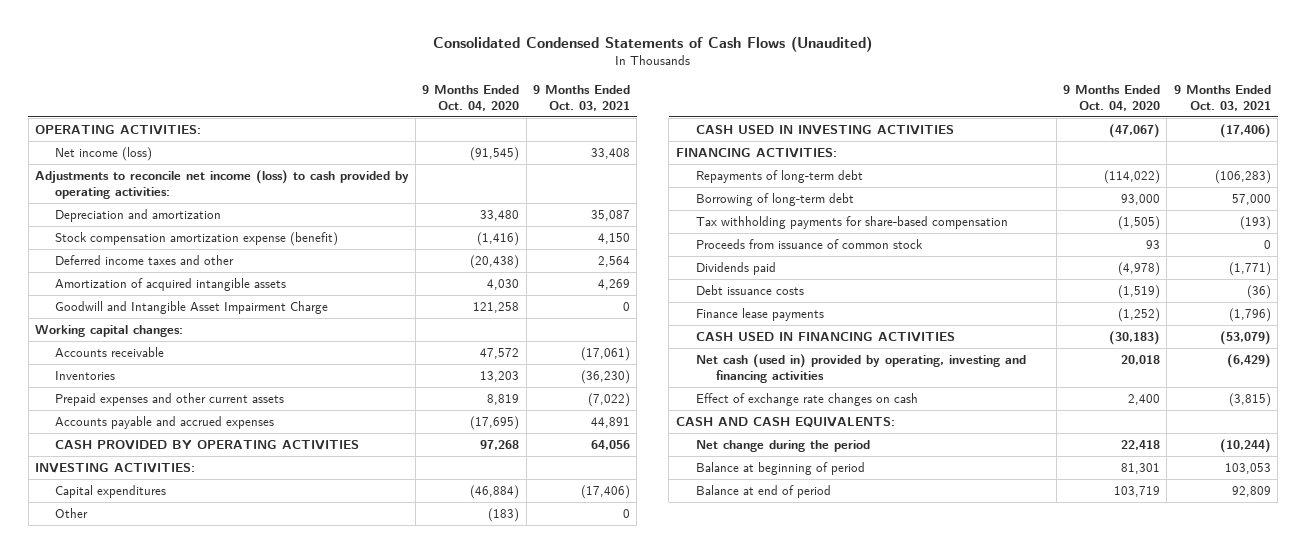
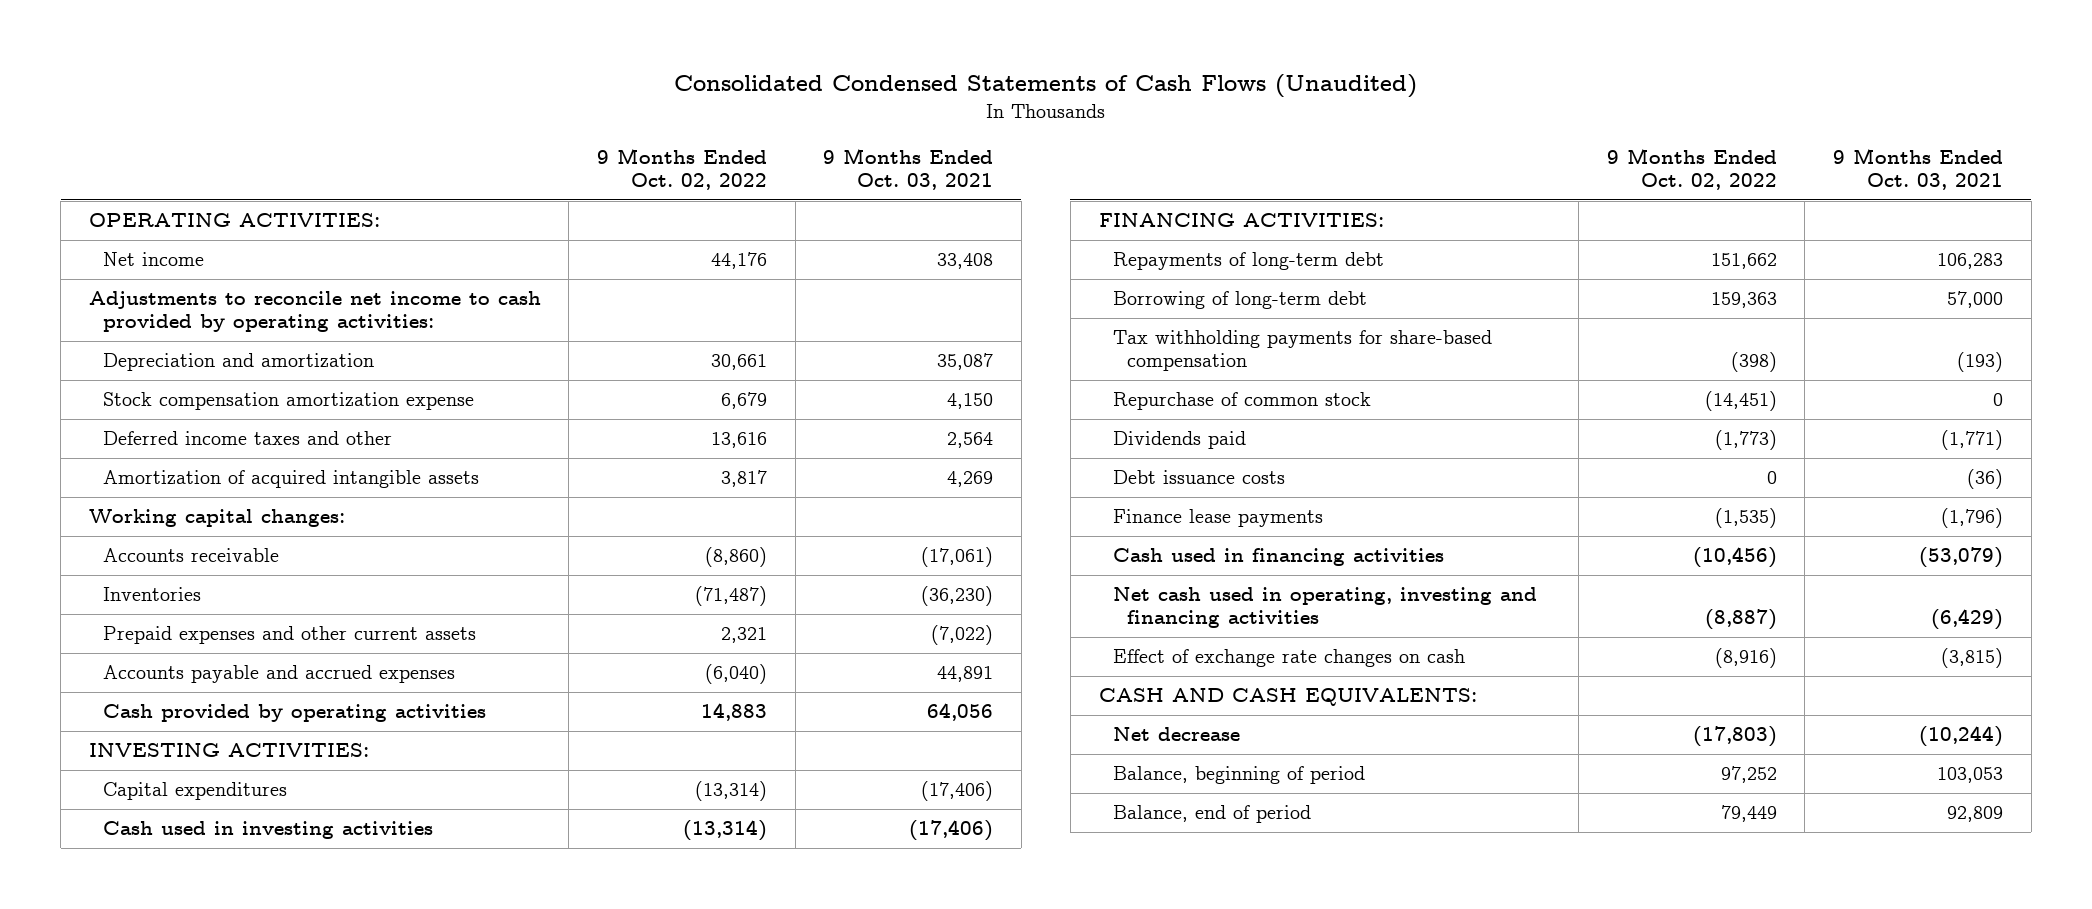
- | 9 Months Ended Oct. 04, 2020 | 9 Months Ended Oct. 03, 2021
+ | 9 Months Ended Oct. 02, 2022 | 9 Months Ended Oct. 03, 2021
- Net income (loss) | (91,545) | 33,408
- Adjustments to reconcile net income (loss) to cash provided by operating activities:
+ Net income | 44,176 | 33,408
+ Adjustments to reconcile net income to cash provided by operating activities:
- Stock compensation amortization expense (benefit) | (1,416) | 4,150
+ Stock compensation amortization expense | 6,679 | 4,150
- Goodwill and Intangible Asset Impairment Charge | 121,258 | 0
- CASH PROVIDED BY OPERATING ACTIVITIES | 97,268 | 64,056
+ Cash provided by operating activities | 14,883 | 64,056
- Other | (183) | 0
- CASH USED IN INVESTING ACTIVITIES | (47,067) | (17,406)
+ Cash used in investing activities | (13,314) | (17,406)
- Repayments of long-term debt | (114,022) | (106,283)
+ Repayments of long-term debt | 151,662 | 106,283
- Proceeds from issuance of common stock | 93 | 0
+ Repurchase of common stock | (14,451) | 0
- CASH USED IN FINANCING ACTIVITIES | (30,183) | (53,079)
- Net cash (used in) provided by operating, investing and financing activities | 20,018 | (6,429)
+ Cash used in financing activities | (10,456) | (53,079)
+ Net cash used in operating, investing and financing activities | (8,887) | (6,429)
- Net change during the period | 22,418 | (10,244)
- Balance at beginning of period | 81,301 | 103,053
- Balance at end of period | 103,719 | 92,809
+ Net decrease | (17,803) | (10,244)
+ Balance, beginning of period | 97,252 | 103,053
+ Balance, end of period | 79,449 | 92,809

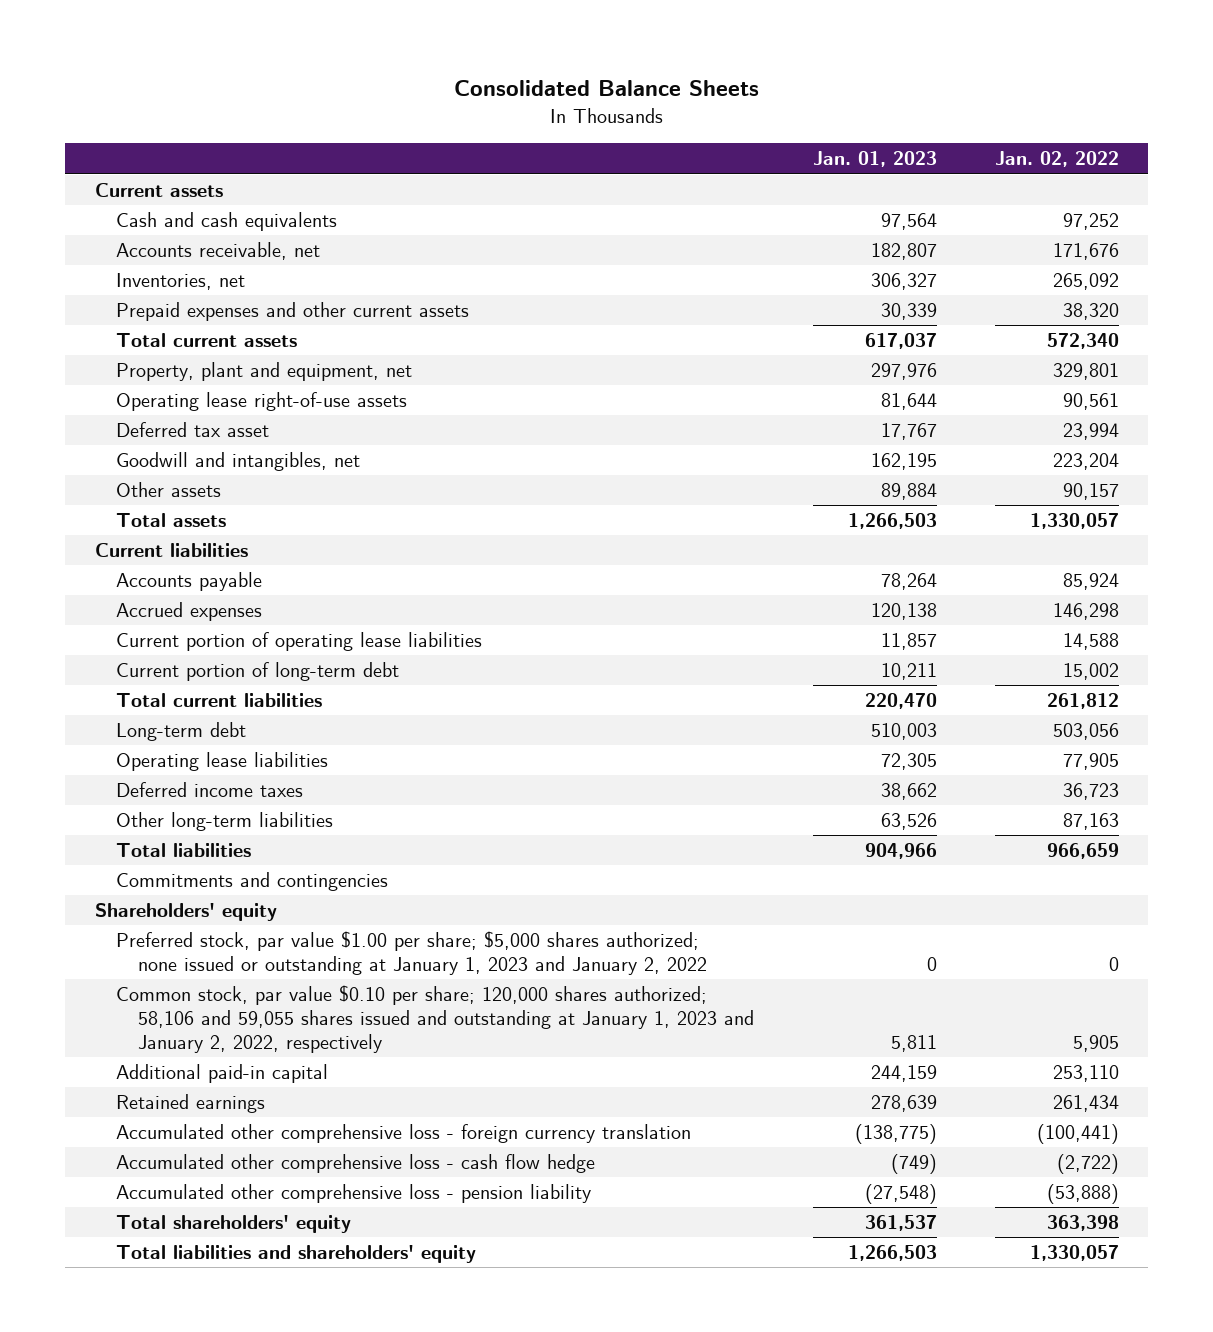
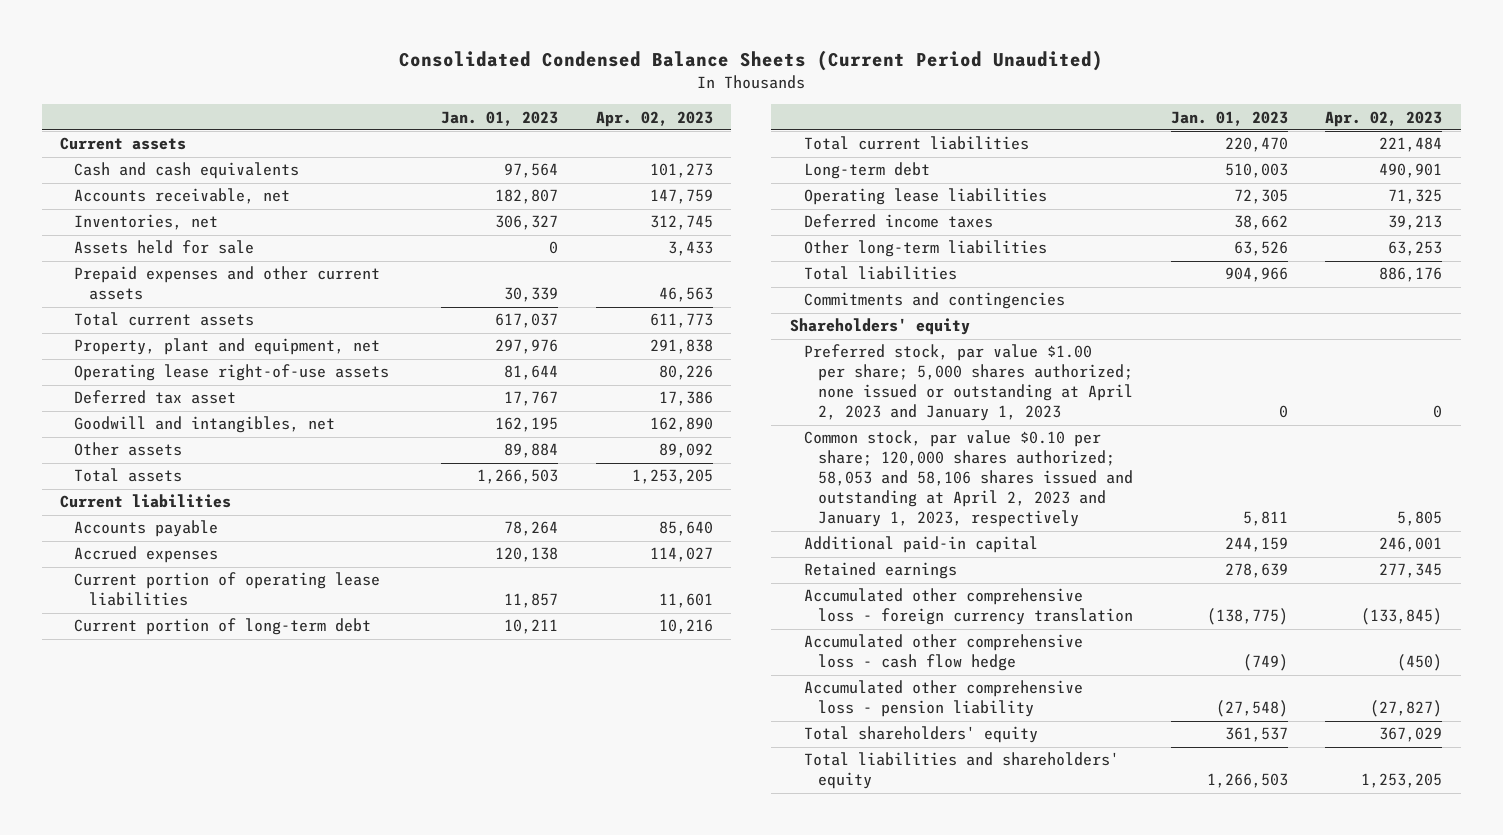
- Consolidated Balance Sheets
+ Consolidated Condensed Balance Sheets (Current Period Unaudited)
- | Jan. 01, 2023 | Jan. 02, 2022
+ | Jan. 01, 2023 | Apr. 02, 2023
+ Assets held for sale | 0 | 3,433
- Preferred stock, par value $1.00 per share; $5,000 shares authorized; none issued or outstanding at January 1, 2023 and January 2, 2022 | 0 | 0
- Common stock, par value $0.10 per share; 120,000 shares authorized; 58,106 and 59,055 shares issued and outstanding at January 1, 2023 and January 2, 2022, respectively | 5,811 | 5,905
+ Preferred stock, par value $1.00 per share; 5,000 shares authorized; none issued or outstanding at April 2, 2023 and January 1, 2023 | 0 | 0
+ Common stock, par value $0.10 per share; 120,000 shares authorized; 58,053 and 58,106 shares issued and outstanding at April 2, 2023 and January 1, 2023, respectively | 5,811 | 5,805

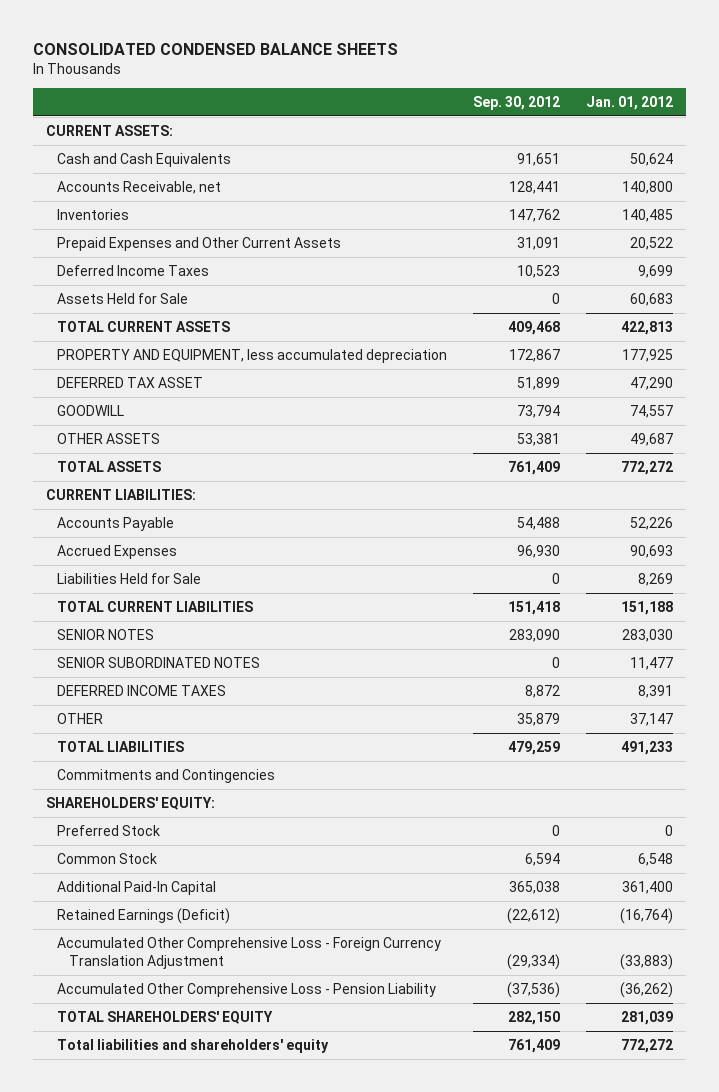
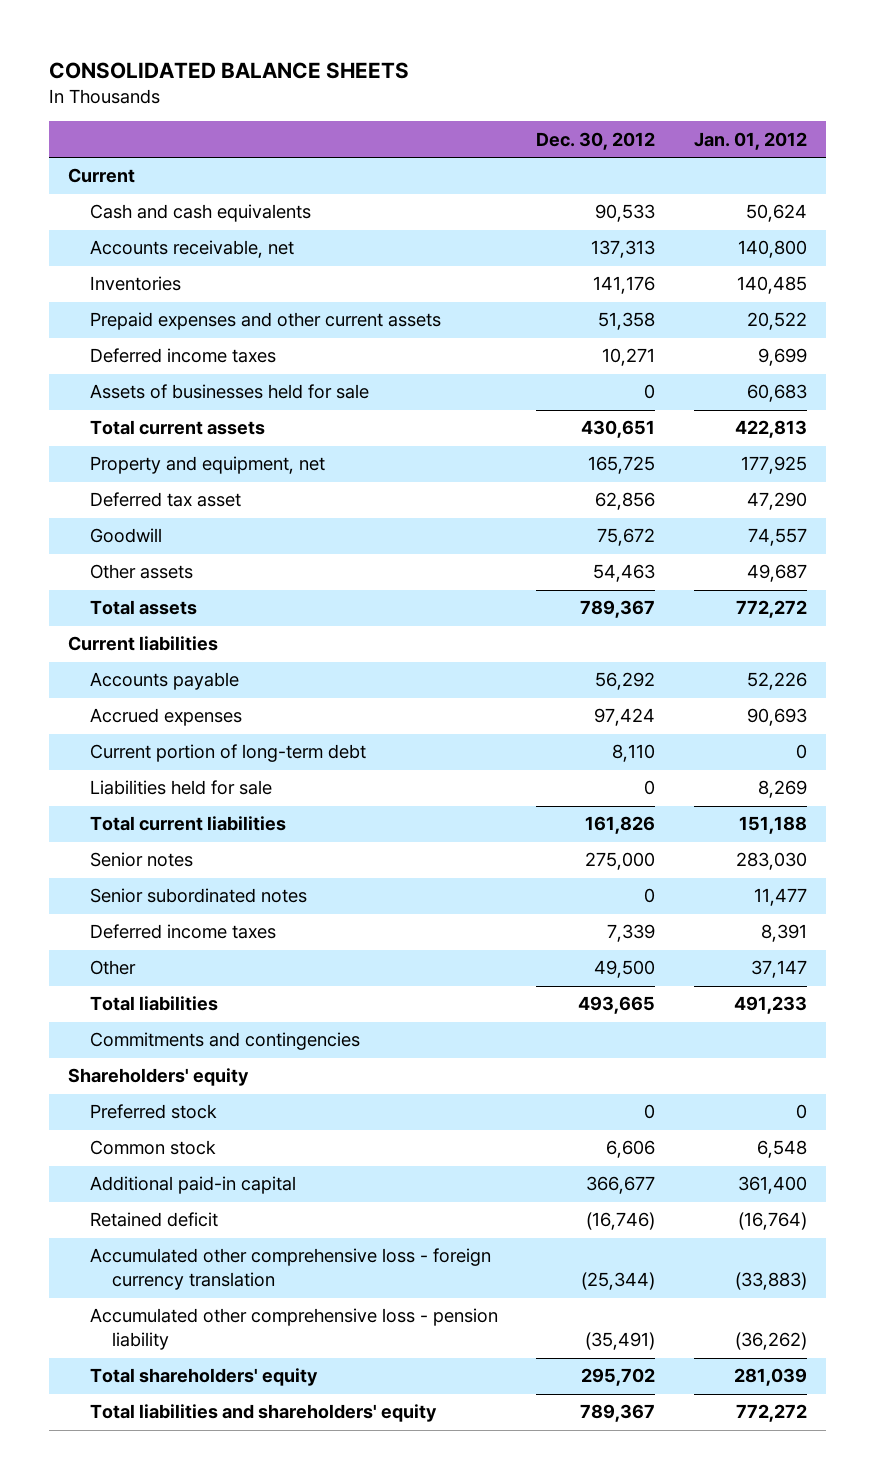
- CONSOLIDATED CONDENSED BALANCE SHEETS
+ CONSOLIDATED BALANCE SHEETS
- | Sep. 30, 2012 | Jan. 01, 2012
+ | Dec. 30, 2012 | Jan. 01, 2012
- CURRENT ASSETS:
- Cash and Cash Equivalents | 91,651 | 50,624
- Accounts Receivable, net | 128,441 | 140,800
+ Current
+ Cash and cash equivalents | 90,533 | 50,624
+ Accounts receivable, net | 137,313 | 140,800
- Prepaid Expenses and Other Current Assets | 31,091 | 20,522
- Deferred Income Taxes | 10,523 | 9,699
- Assets Held for Sale | 0 | 60,683
- TOTAL CURRENT ASSETS | 409,468 | 422,813
- PROPERTY AND EQUIPMENT, less accumulated depreciation | 172,867 | 177,925
- DEFERRED TAX ASSET | 51,899 | 47,290
- GOODWILL | 73,794 | 74,557
- OTHER ASSETS | 53,381 | 49,687
- TOTAL ASSETS | 761,409 | 772,272
- CURRENT LIABILITIES:
- Accounts Payable | 54,488 | 52,226
- Accrued Expenses | 96,930 | 90,693
- Liabilities Held for Sale | 0 | 8,269
- TOTAL CURRENT LIABILITIES | 151,418 | 151,188
- SENIOR NOTES | 283,090 | 283,030
- SENIOR SUBORDINATED NOTES | 0 | 11,477
- DEFERRED INCOME TAXES | 8,872 | 8,391
- OTHER | 35,879 | 37,147
- TOTAL LIABILITIES | 479,259 | 491,233
- Commitments and Contingencies
- SHAREHOLDERS' EQUITY:
- Preferred Stock | 0 | 0
- Common Stock | 6,594 | 6,548
- Additional Paid-In Capital | 365,038 | 361,400
- Retained Earnings (Deficit) | (22,612) | (16,764)
- Accumulated Other Comprehensive Loss - Foreign Currency Translation Adjustment | (29,334) | (33,883)
- Accumulated Other Comprehensive Loss - Pension Liability | (37,536) | (36,262)
- TOTAL SHAREHOLDERS' EQUITY | 282,150 | 281,039
+ Prepaid expenses and other current assets | 51,358 | 20,522
+ Deferred income taxes | 10,271 | 9,699
+ Assets of businesses held for sale | 0 | 60,683
+ Total current assets | 430,651 | 422,813
+ Property and equipment, net | 165,725 | 177,925
+ Deferred tax asset | 62,856 | 47,290
+ Goodwill | 75,672 | 74,557
+ Other assets | 54,463 | 49,687
+ Total assets | 789,367 | 772,272
+ Current liabilities
+ Accounts payable | 56,292 | 52,226
+ Accrued expenses | 97,424 | 90,693
+ Current portion of long-term debt | 8,110 | 0
+ Liabilities held for sale | 0 | 8,269
+ Total current liabilities | 161,826 | 151,188
+ Senior notes | 275,000 | 283,030
+ Senior subordinated notes | 0 | 11,477
+ Deferred income taxes | 7,339 | 8,391
+ Other | 49,500 | 37,147
+ Total liabilities | 493,665 | 491,233
+ Commitments and contingencies
+ Shareholders' equity
+ Preferred stock | 0 | 0
+ Common stock | 6,606 | 6,548
+ Additional paid-in capital | 366,677 | 361,400
+ Retained deficit | (16,746) | (16,764)
+ Accumulated other comprehensive loss - foreign currency translation | (25,344) | (33,883)
+ Accumulated other comprehensive loss - pension liability | (35,491) | (36,262)
+ Total shareholders' equity | 295,702 | 281,039

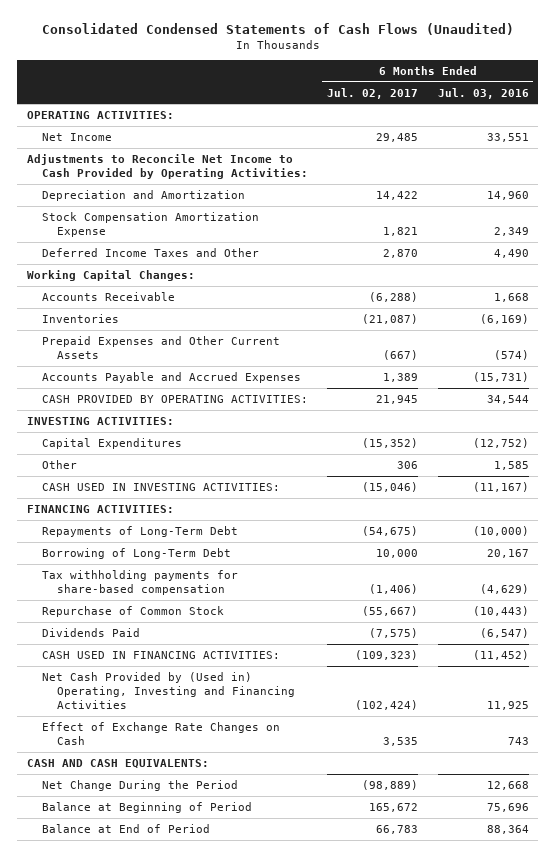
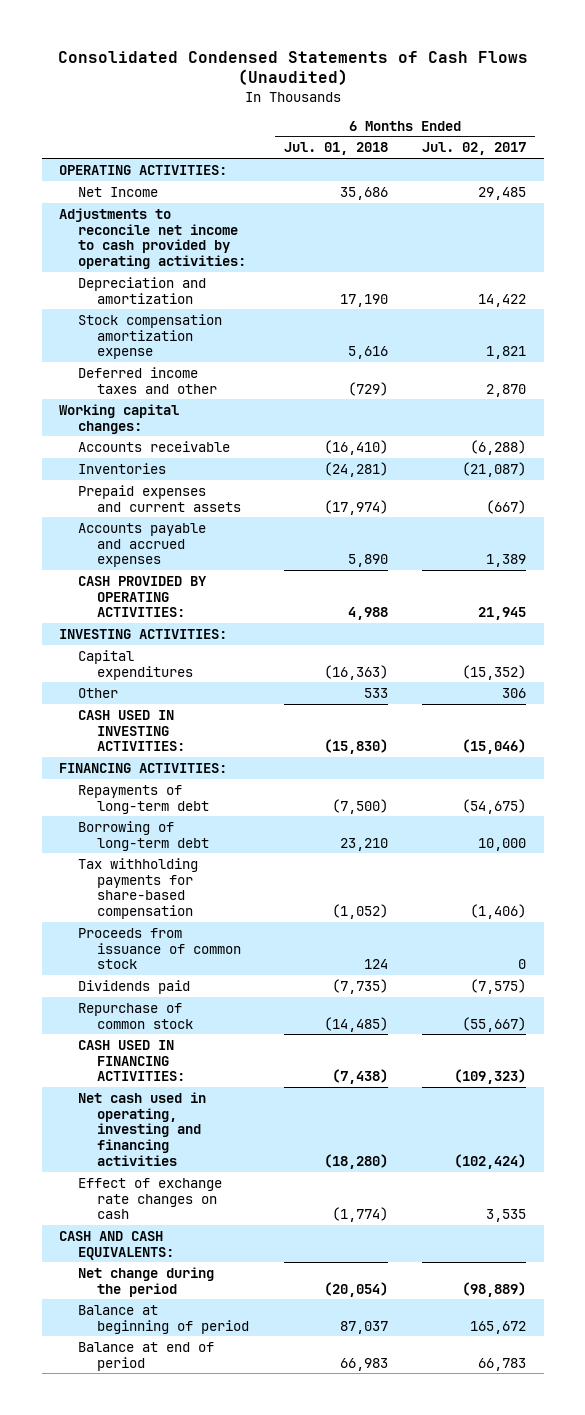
- | 6 Months Ended Jul. 02, 2017 | 6 Months Ended Jul. 03, 2016
+ | 6 Months Ended Jul. 01, 2018 | 6 Months Ended Jul. 02, 2017
- Adjustments to Reconcile Net Income to Cash Provided by Operating Activities:
- Depreciation and Amortization | 14,422 | 14,960
- Stock Compensation Amortization Expense | 1,821 | 2,349
- Deferred Income Taxes and Other | 2,870 | 4,490
- Working Capital Changes:
- Accounts Receivable | (6,288) | 1,668
+ Adjustments to reconcile net income to cash provided by operating activities:
+ Depreciation and amortization | 17,190 | 14,422
+ Stock compensation amortization expense | 5,616 | 1,821
+ Deferred income taxes and other | (729) | 2,870
+ Working capital changes:
+ Accounts receivable | (16,410) | (6,288)
- Prepaid Expenses and Other Current Assets | (667) | (574)
- Accounts Payable and Accrued Expenses | 1,389 | (15,731)
+ Prepaid expenses and current assets | (17,974) | (667)
+ Accounts payable and accrued expenses | 5,890 | 1,389
- Capital Expenditures | (15,352) | (12,752)
+ Capital expenditures | (16,363) | (15,352)
- Repayments of Long-Term Debt | (54,675) | (10,000)
- Borrowing of Long-Term Debt | 10,000 | 20,167
+ Repayments of long-term debt | (7,500) | (54,675)
+ Borrowing of long-term debt | 23,210 | 10,000
- Repurchase of Common Stock | (55,667) | (10,443)
- Dividends Paid | (7,575) | (6,547)
+ Proceeds from issuance of common stock | 124 | 0
+ Dividends paid | (7,735) | (7,575)
+ Repurchase of common stock | (14,485) | (55,667)
- Net Cash Provided by (Used in) Operating, Investing and Financing Activities | (102,424) | 11,925
- Effect of Exchange Rate Changes on Cash | 3,535 | 743
+ Net cash used in operating, investing and financing activities | (18,280) | (102,424)
+ Effect of exchange rate changes on cash | (1,774) | 3,535
- Net Change During the Period | (98,889) | 12,668
- Balance at Beginning of Period | 165,672 | 75,696
- Balance at End of Period | 66,783 | 88,364
+ Net change during the period | (20,054) | (98,889)
+ Balance at beginning of period | 87,037 | 165,672
+ Balance at end of period | 66,983 | 66,783

